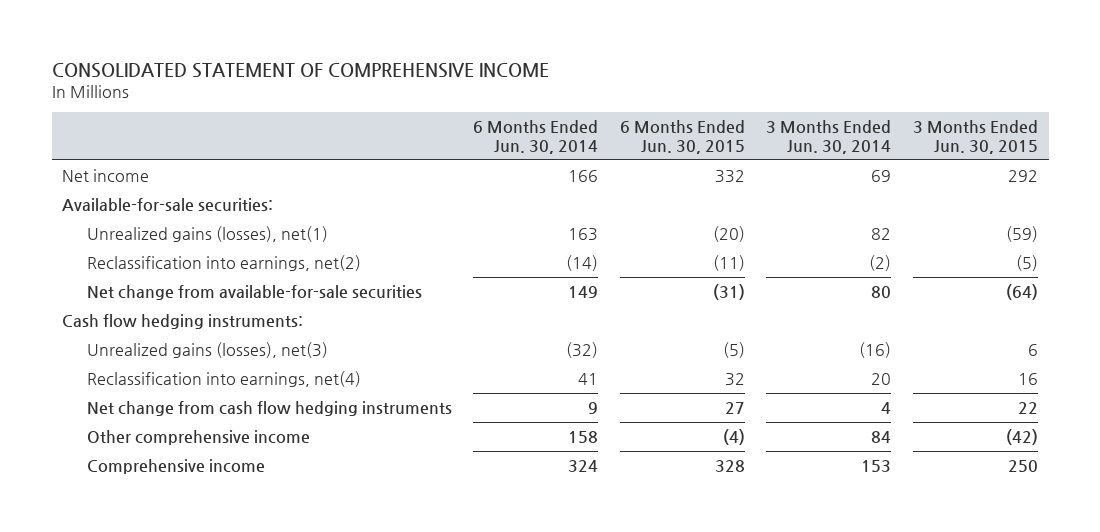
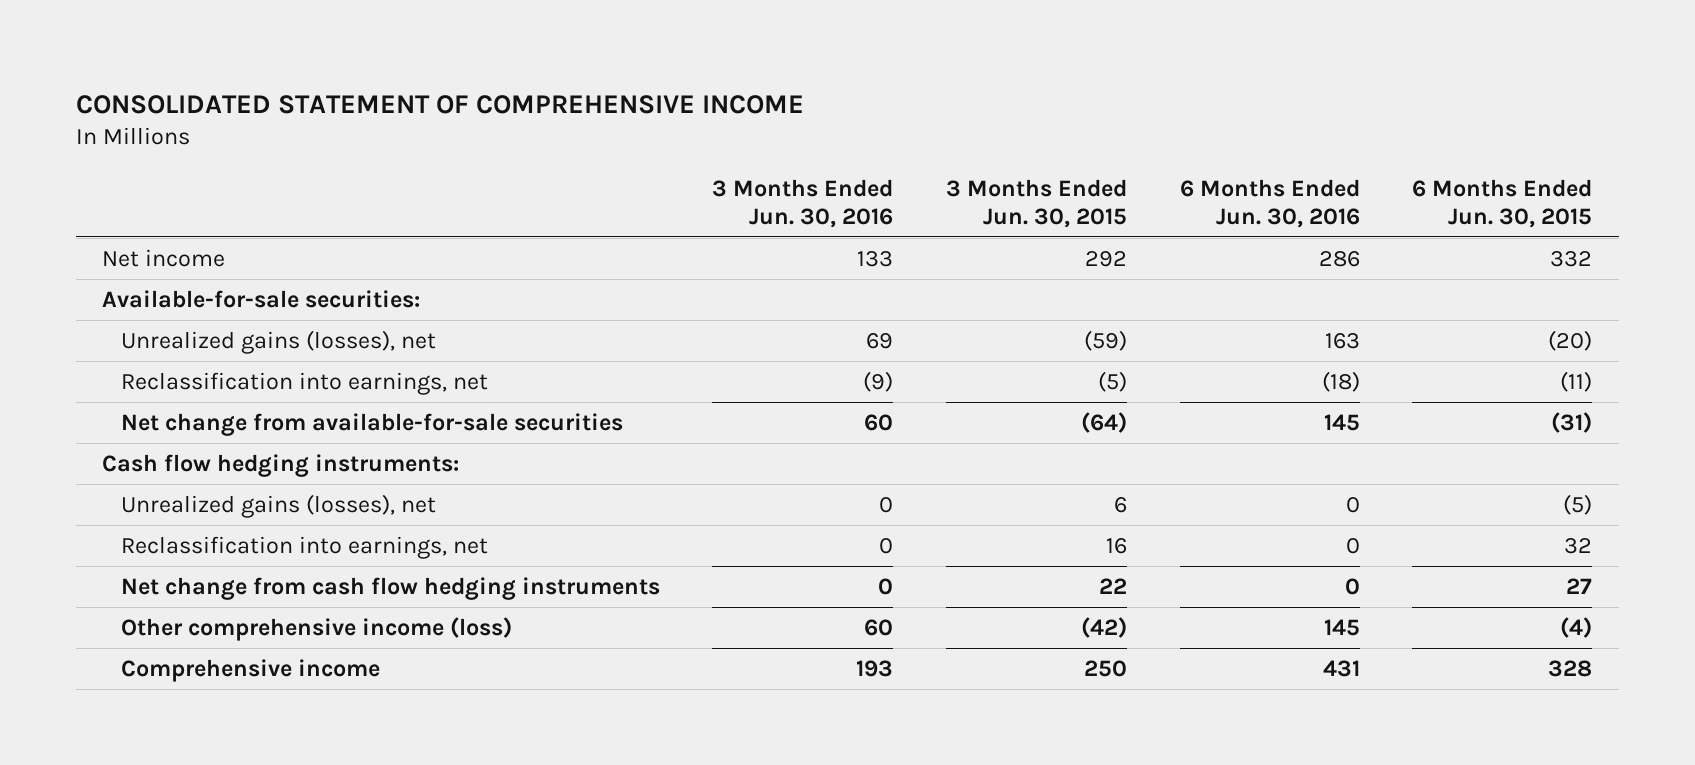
- | 6 Months Ended Jun. 30, 2014 | 6 Months Ended Jun. 30, 2015 | 3 Months Ended Jun. 30, 2014 | 3 Months Ended Jun. 30, 2015
+ | 3 Months Ended Jun. 30, 2016 | 3 Months Ended Jun. 30, 2015 | 6 Months Ended Jun. 30, 2016 | 6 Months Ended Jun. 30, 2015
- Unrealized gains (losses), net(1) | 163 | (20) | 82 | (59)
- Reclassification into earnings, net(2) | (14) | (11) | (2) | (5)
+ Unrealized gains (losses), net | 69 | (59) | 163 | (20)
+ Reclassification into earnings, net | (9) | (5) | (18) | (11)
- Unrealized gains (losses), net(3) | (32) | (5) | (16) | 6
- Reclassification into earnings, net(4) | 41 | 32 | 20 | 16
+ Unrealized gains (losses), net | 0 | 6 | 0 | (5)
+ Reclassification into earnings, net | 0 | 16 | 0 | 32
- Other comprehensive income | 158 | (4) | 84 | (42)
+ Other comprehensive income (loss) | 60 | (42) | 145 | (4)

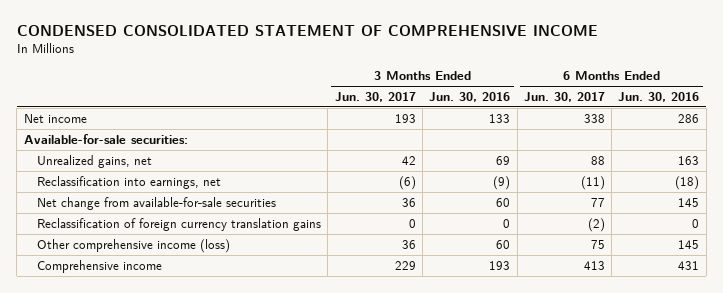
- CONSOLIDATED STATEMENT OF COMPREHENSIVE INCOME
+ CONDENSED CONSOLIDATED STATEMENT OF COMPREHENSIVE INCOME
- | 3 Months Ended Jun. 30, 2016 | 3 Months Ended Jun. 30, 2015 | 6 Months Ended Jun. 30, 2016 | 6 Months Ended Jun. 30, 2015
+ | 3 Months Ended Jun. 30, 2017 | 3 Months Ended Jun. 30, 2016 | 6 Months Ended Jun. 30, 2017 | 6 Months Ended Jun. 30, 2016
- Unrealized gains (losses), net | 69 | (59) | 163 | (20)
+ Unrealized gains, net | 42 | 69 | 88 | 163
- Cash flow hedging instruments:
- Unrealized gains (losses), net | 0 | 6 | 0 | (5)
- Reclassification into earnings, net | 0 | 16 | 0 | 32
- Net change from cash flow hedging instruments | 0 | 22 | 0 | 27
+ Reclassification of foreign currency translation gains | 0 | 0 | (2) | 0

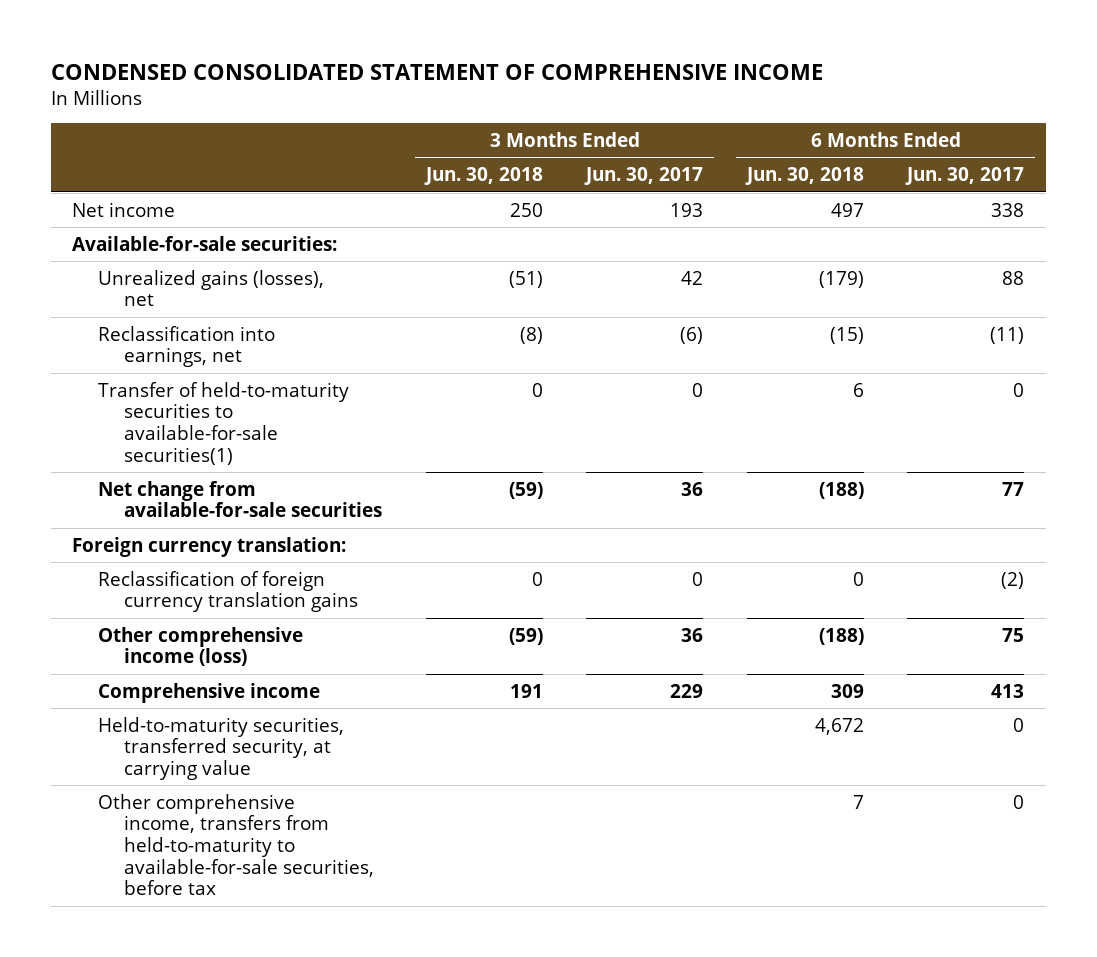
- | 3 Months Ended Jun. 30, 2017 | 3 Months Ended Jun. 30, 2016 | 6 Months Ended Jun. 30, 2017 | 6 Months Ended Jun. 30, 2016
+ | 3 Months Ended Jun. 30, 2018 | 3 Months Ended Jun. 30, 2017 | 6 Months Ended Jun. 30, 2018 | 6 Months Ended Jun. 30, 2017
- Unrealized gains, net | 42 | 69 | 88 | 163
+ Unrealized gains (losses), net | (51) | 42 | (179) | 88
+ Transfer of held-to-maturity securities to available-for-sale securities(1) | 0 | 0 | 6 | 0
+ Foreign currency translation:
+ Held-to-maturity securities, transferred security, at carrying value | | | 4,672 | 0
+ Other comprehensive income, transfers from held-to-maturity to available-for-sale securities, before tax | | | 7 | 0

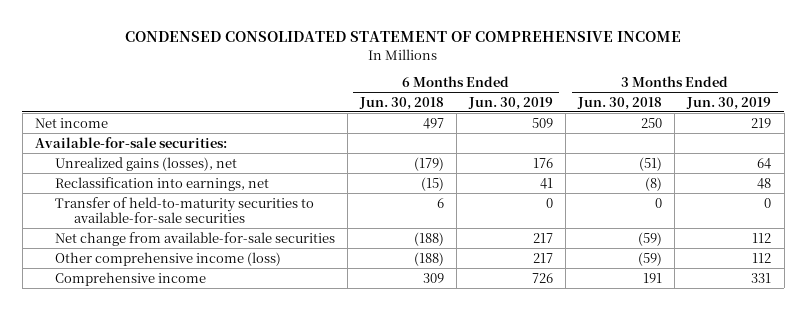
- | 3 Months Ended Jun. 30, 2018 | 3 Months Ended Jun. 30, 2017 | 6 Months Ended Jun. 30, 2018 | 6 Months Ended Jun. 30, 2017
+ | 6 Months Ended Jun. 30, 2018 | 6 Months Ended Jun. 30, 2019 | 3 Months Ended Jun. 30, 2018 | 3 Months Ended Jun. 30, 2019
- Transfer of held-to-maturity securities to available-for-sale securities(1) | 0 | 0 | 6 | 0
+ Transfer of held-to-maturity securities to available-for-sale securities | 6 | 0 | 0 | 0
- Foreign currency translation:
- Reclassification of foreign currency translation gains | 0 | 0 | 0 | (2)
- Held-to-maturity securities, transferred security, at carrying value | | | 4,672 | 0
- Other comprehensive income, transfers from held-to-maturity to available-for-sale securities, before tax | | | 7 | 0

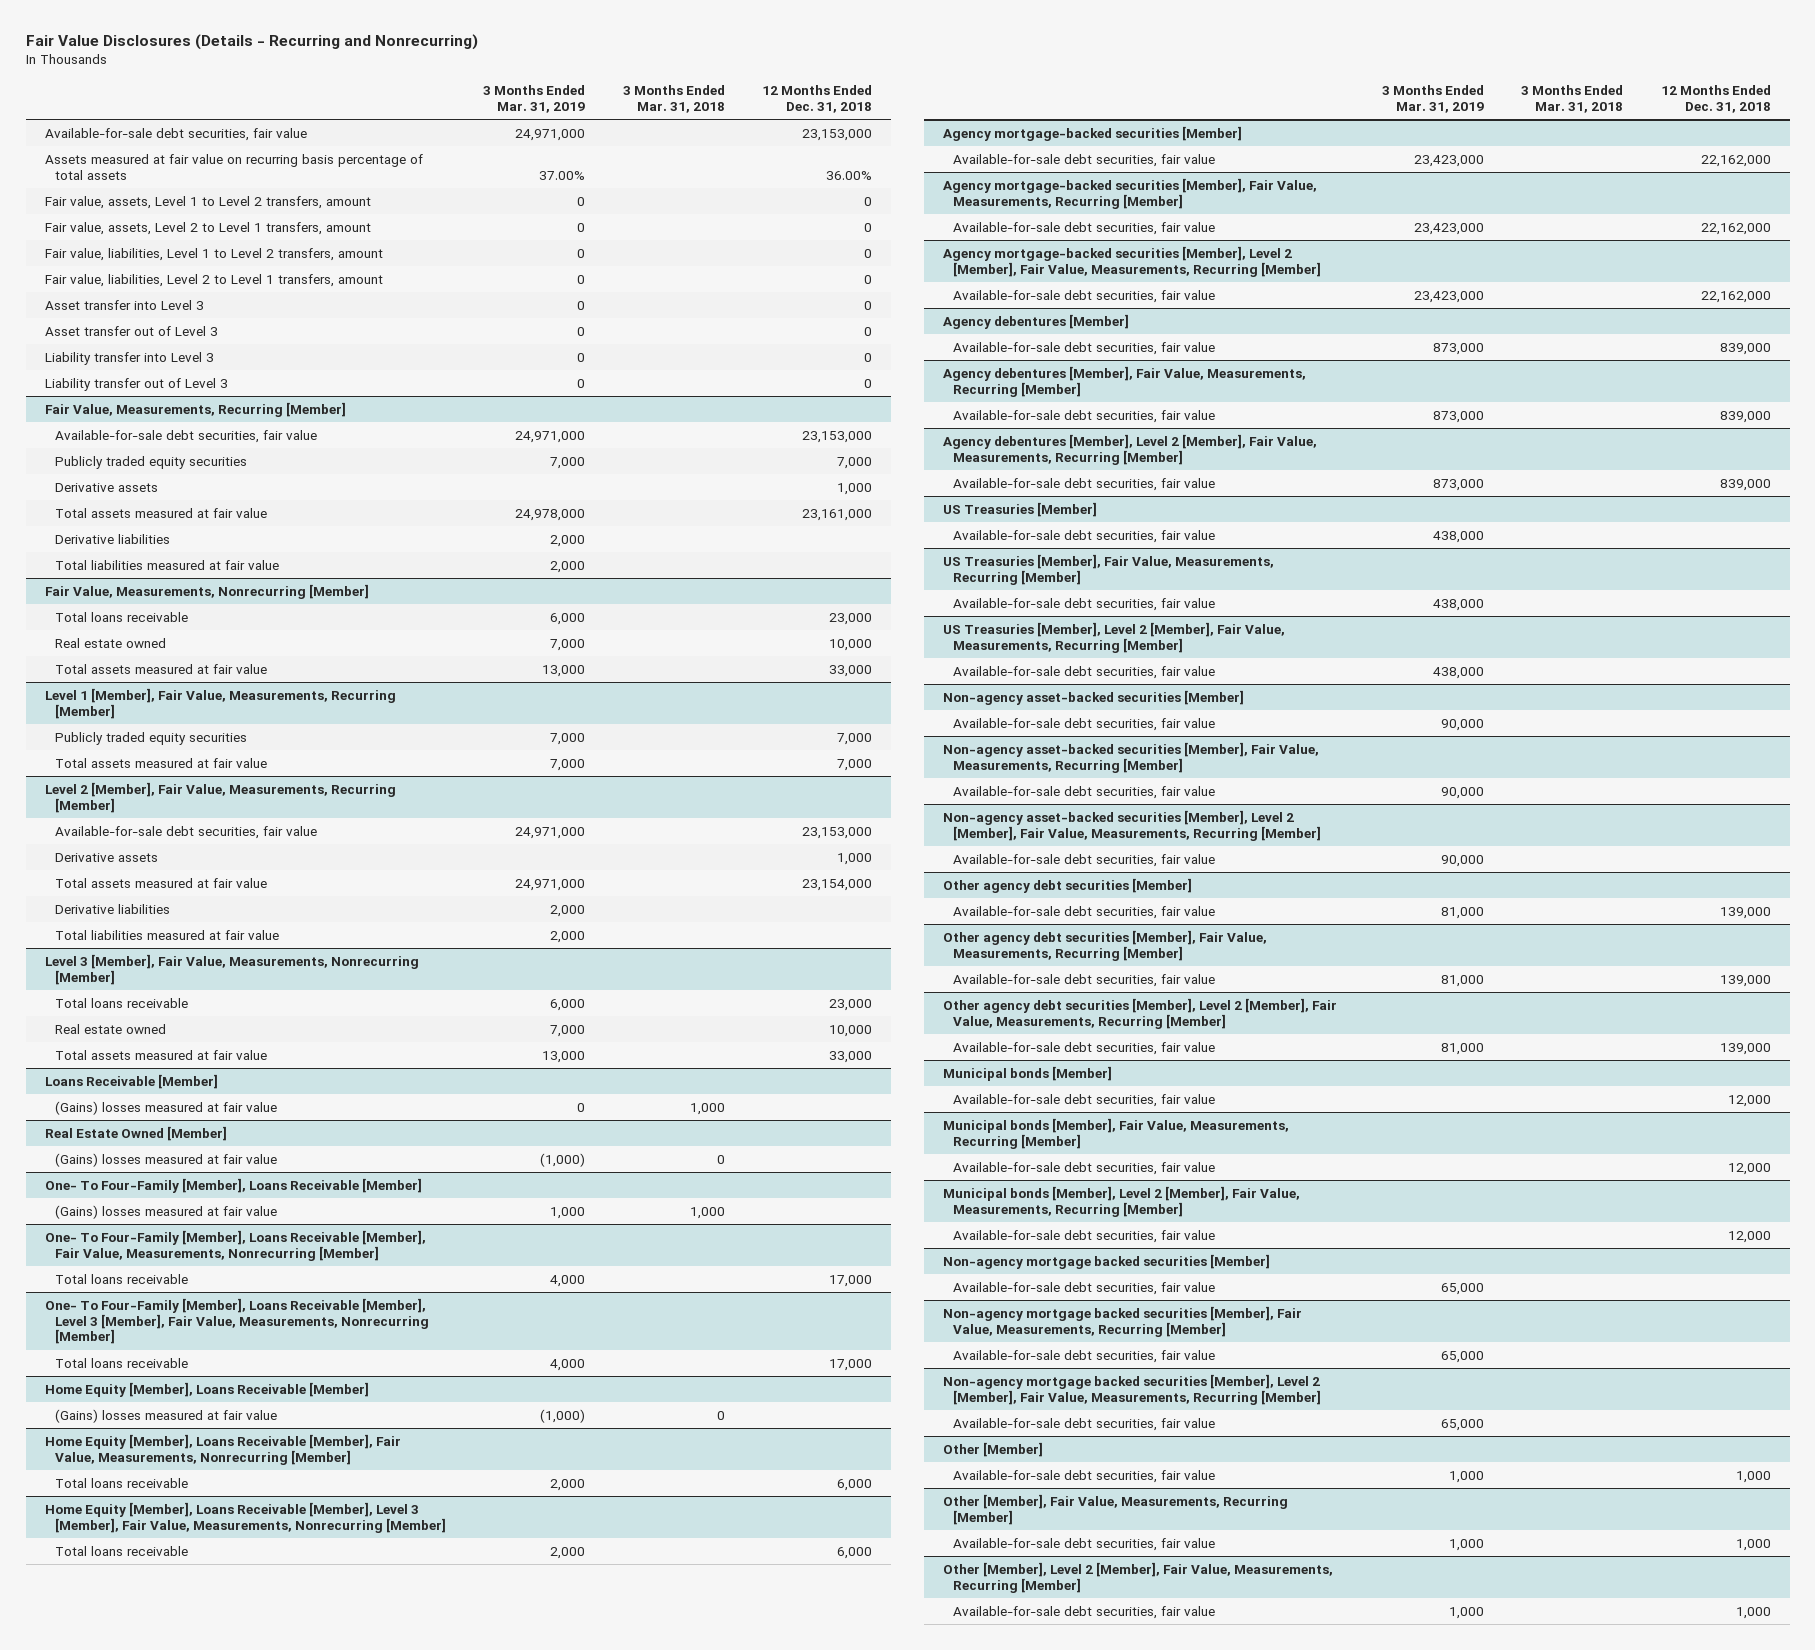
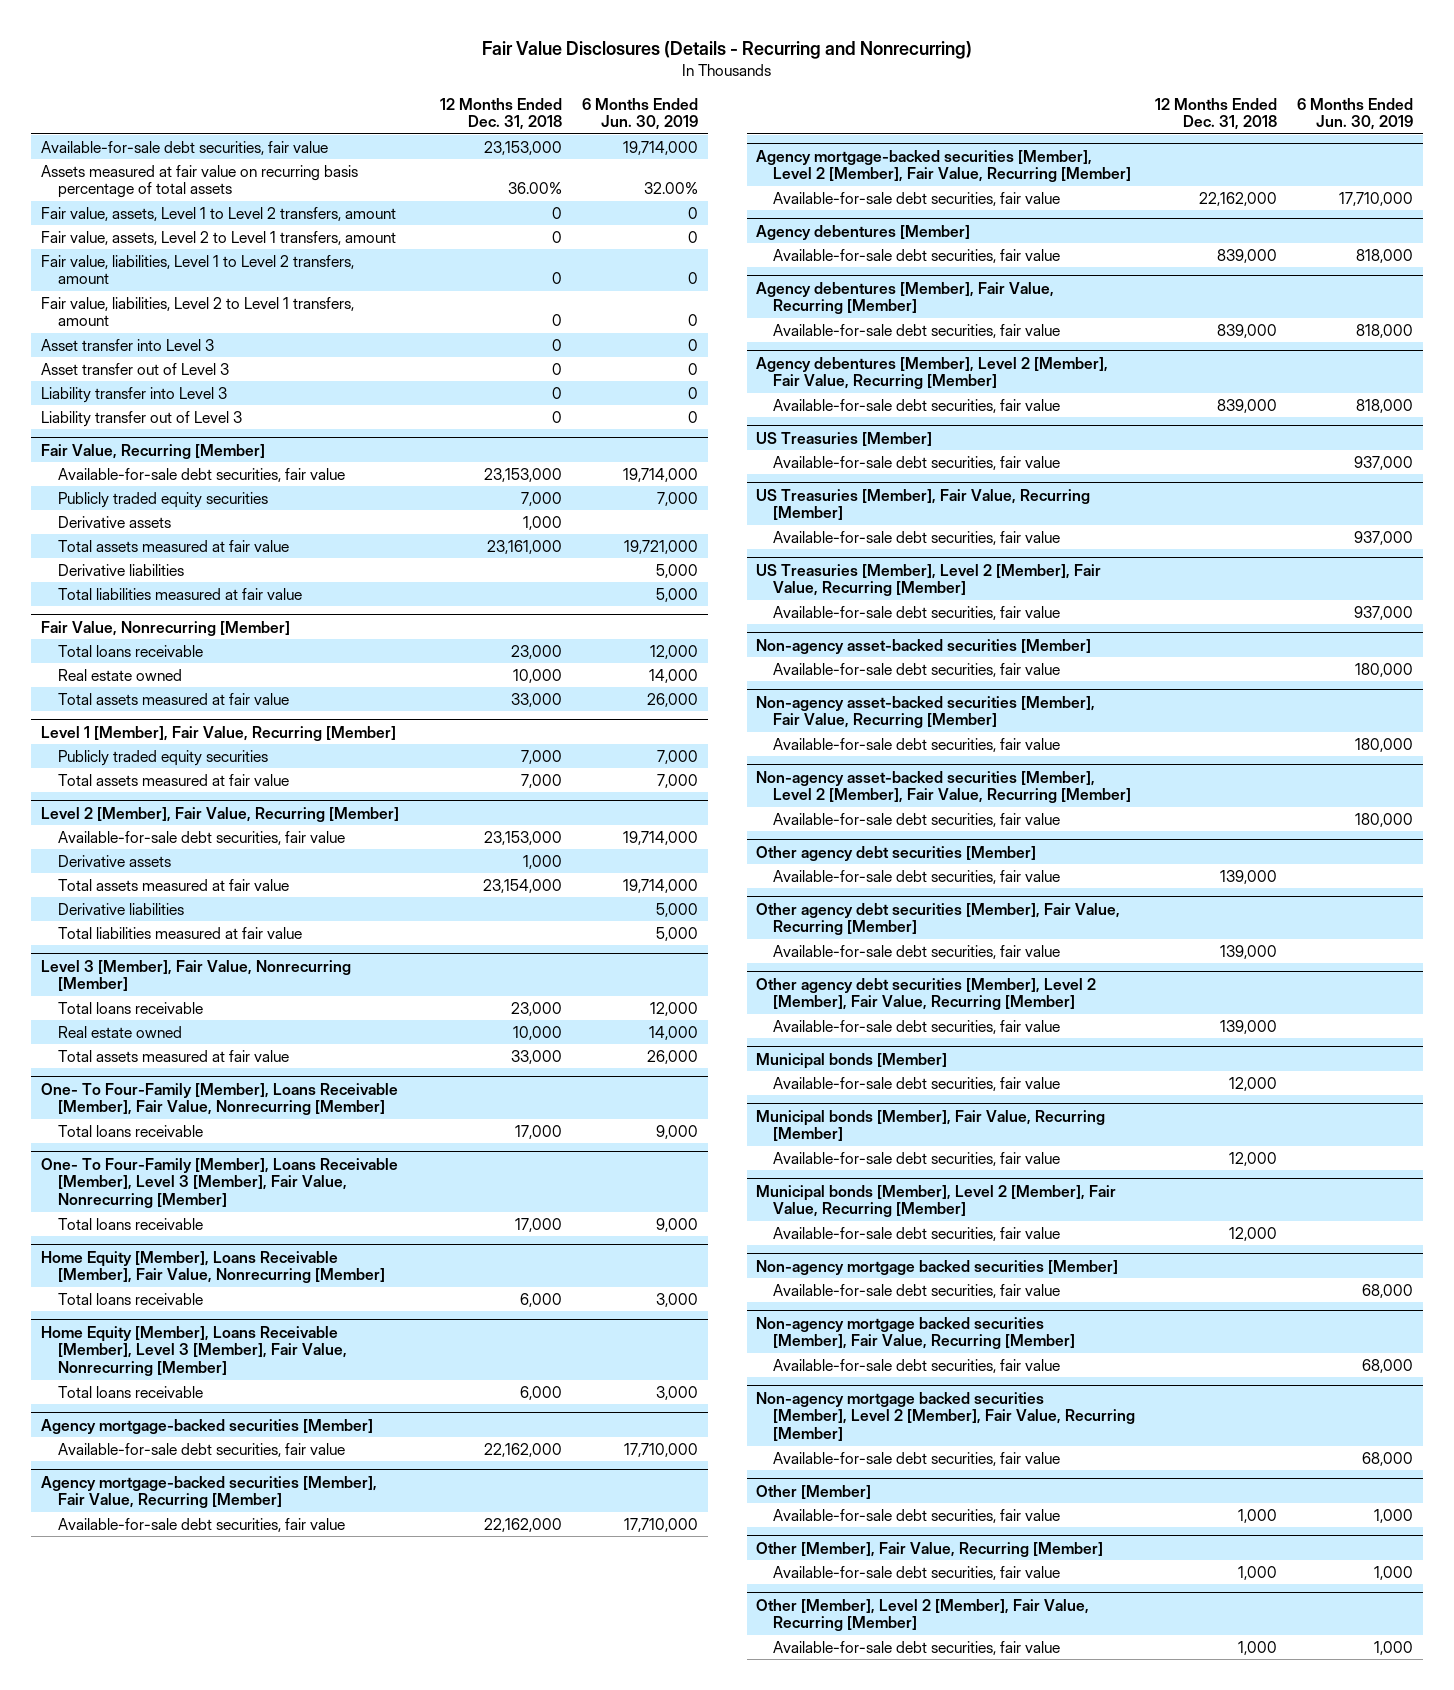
- | 3 Months Ended Mar. 31, 2019 | 3 Months Ended Mar. 31, 2018 | 12 Months Ended Dec. 31, 2018
+ | 12 Months Ended Dec. 31, 2018 | 6 Months Ended Jun. 30, 2019
- Fair Value, Measurements, Recurring [Member]
+ Fair Value, Recurring [Member]
- Fair Value, Measurements, Nonrecurring [Member]
+ Fair Value, Nonrecurring [Member]
- Level 1 [Member], Fair Value, Measurements, Recurring [Member]
+ Level 1 [Member], Fair Value, Recurring [Member]
- Level 2 [Member], Fair Value, Measurements, Recurring [Member]
+ Level 2 [Member], Fair Value, Recurring [Member]
- Level 3 [Member], Fair Value, Measurements, Nonrecurring [Member]
+ Level 3 [Member], Fair Value, Nonrecurring [Member]
- Loans Receivable [Member]
- (Gains) losses measured at fair value | 0 | 1,000 |
- Real Estate Owned [Member]
- (Gains) losses measured at fair value | (1,000) | 0 |
- One- To Four-Family [Member], Loans Receivable [Member]
- (Gains) losses measured at fair value | 1,000 | 1,000 |
- One- To Four-Family [Member], Loans Receivable [Member], Fair Value, Measurements, Nonrecurring [Member]
+ One- To Four-Family [Member], Loans Receivable [Member], Fair Value, Nonrecurring [Member]
- One- To Four-Family [Member], Loans Receivable [Member], Level 3 [Member], Fair Value, Measurements, Nonrecurring [Member]
+ One- To Four-Family [Member], Loans Receivable [Member], Level 3 [Member], Fair Value, Nonrecurring [Member]
- Home Equity [Member], Loans Receivable [Member]
- (Gains) losses measured at fair value | (1,000) | 0 |
- Home Equity [Member], Loans Receivable [Member], Fair Value, Measurements, Nonrecurring [Member]
+ Home Equity [Member], Loans Receivable [Member], Fair Value, Nonrecurring [Member]
- Home Equity [Member], Loans Receivable [Member], Level 3 [Member], Fair Value, Measurements, Nonrecurring [Member]
+ Home Equity [Member], Loans Receivable [Member], Level 3 [Member], Fair Value, Nonrecurring [Member]
- Agency mortgage-backed securities [Member], Fair Value, Measurements, Recurring [Member]
+ Agency mortgage-backed securities [Member], Fair Value, Recurring [Member]
- Agency mortgage-backed securities [Member], Level 2 [Member], Fair Value, Measurements, Recurring [Member]
+ Agency mortgage-backed securities [Member], Level 2 [Member], Fair Value, Recurring [Member]
- Agency debentures [Member], Fair Value, Measurements, Recurring [Member]
+ Agency debentures [Member], Fair Value, Recurring [Member]
- Agency debentures [Member], Level 2 [Member], Fair Value, Measurements, Recurring [Member]
+ Agency debentures [Member], Level 2 [Member], Fair Value, Recurring [Member]
- US Treasuries [Member], Fair Value, Measurements, Recurring [Member]
+ US Treasuries [Member], Fair Value, Recurring [Member]
- US Treasuries [Member], Level 2 [Member], Fair Value, Measurements, Recurring [Member]
+ US Treasuries [Member], Level 2 [Member], Fair Value, Recurring [Member]
- Non-agency asset-backed securities [Member], Fair Value, Measurements, Recurring [Member]
+ Non-agency asset-backed securities [Member], Fair Value, Recurring [Member]
- Non-agency asset-backed securities [Member], Level 2 [Member], Fair Value, Measurements, Recurring [Member]
+ Non-agency asset-backed securities [Member], Level 2 [Member], Fair Value, Recurring [Member]
- Other agency debt securities [Member], Fair Value, Measurements, Recurring [Member]
+ Other agency debt securities [Member], Fair Value, Recurring [Member]
- Other agency debt securities [Member], Level 2 [Member], Fair Value, Measurements, Recurring [Member]
+ Other agency debt securities [Member], Level 2 [Member], Fair Value, Recurring [Member]
- Municipal bonds [Member], Fair Value, Measurements, Recurring [Member]
+ Municipal bonds [Member], Fair Value, Recurring [Member]
- Municipal bonds [Member], Level 2 [Member], Fair Value, Measurements, Recurring [Member]
+ Municipal bonds [Member], Level 2 [Member], Fair Value, Recurring [Member]
- Non-agency mortgage backed securities [Member], Fair Value, Measurements, Recurring [Member]
+ Non-agency mortgage backed securities [Member], Fair Value, Recurring [Member]
- Non-agency mortgage backed securities [Member], Level 2 [Member], Fair Value, Measurements, Recurring [Member]
+ Non-agency mortgage backed securities [Member], Level 2 [Member], Fair Value, Recurring [Member]
- Other [Member], Fair Value, Measurements, Recurring [Member]
+ Other [Member], Fair Value, Recurring [Member]
- Other [Member], Level 2 [Member], Fair Value, Measurements, Recurring [Member]
+ Other [Member], Level 2 [Member], Fair Value, Recurring [Member]

